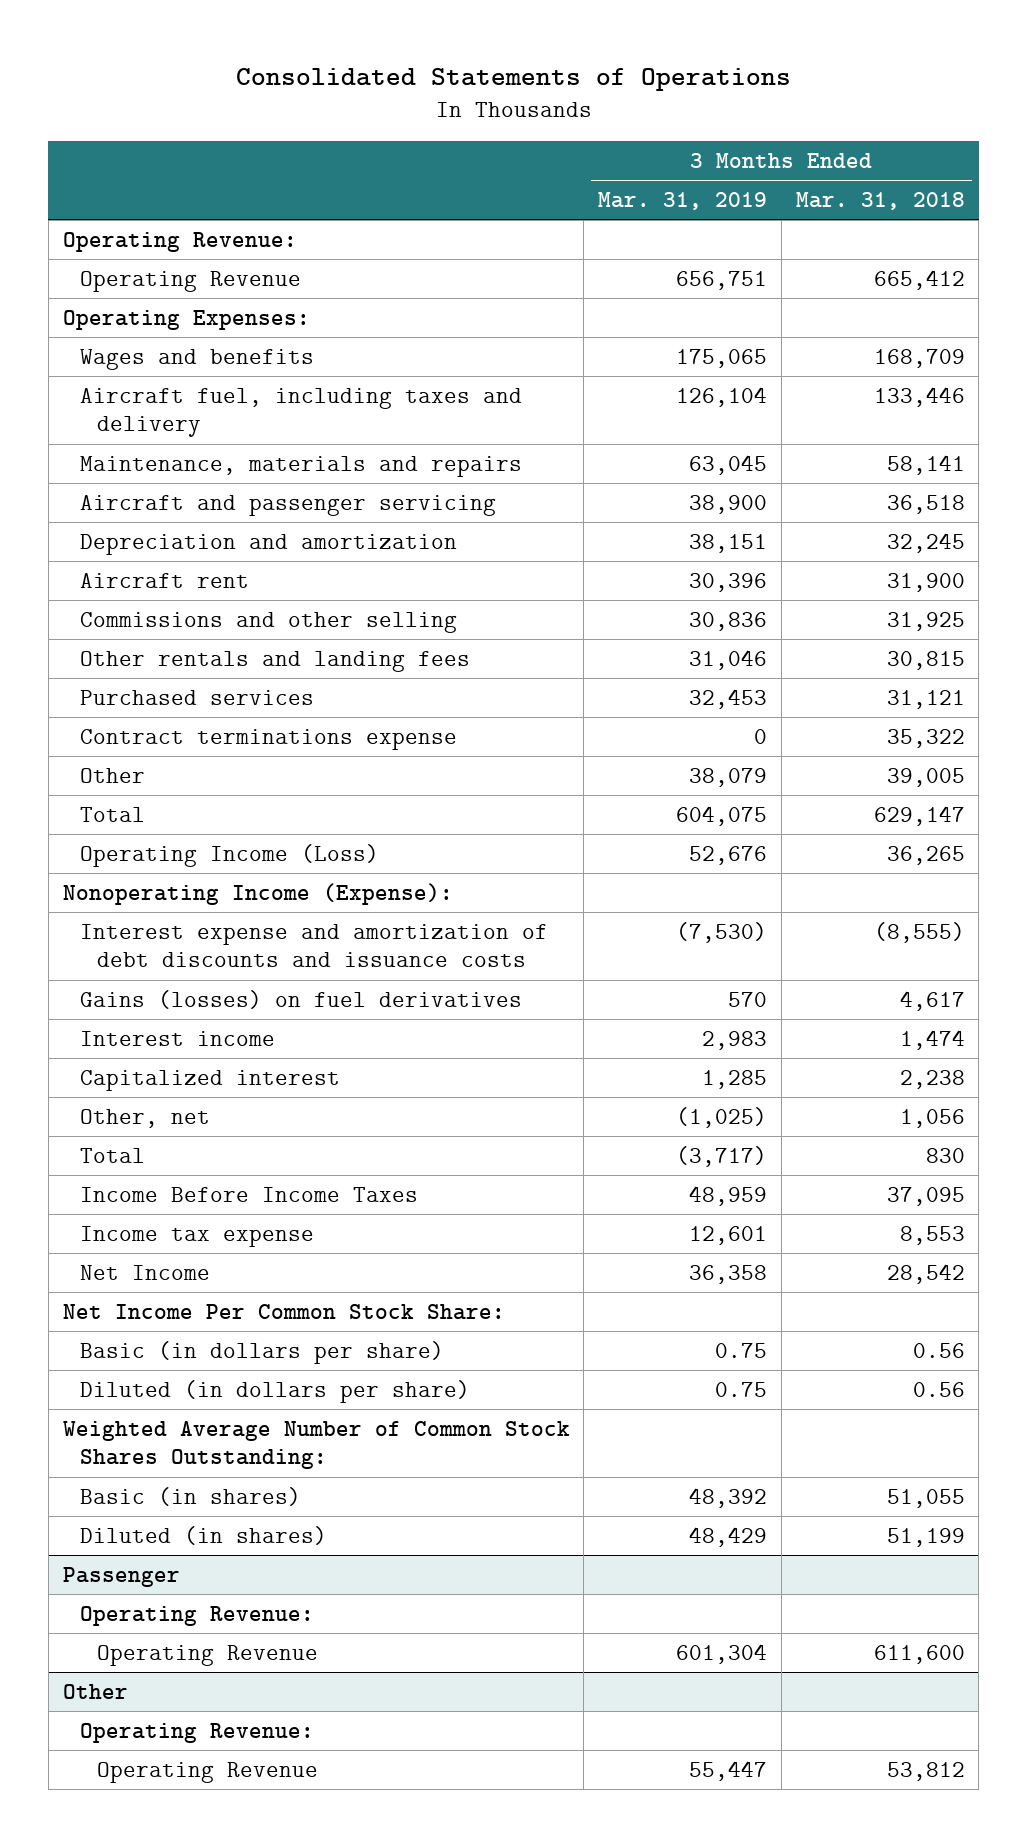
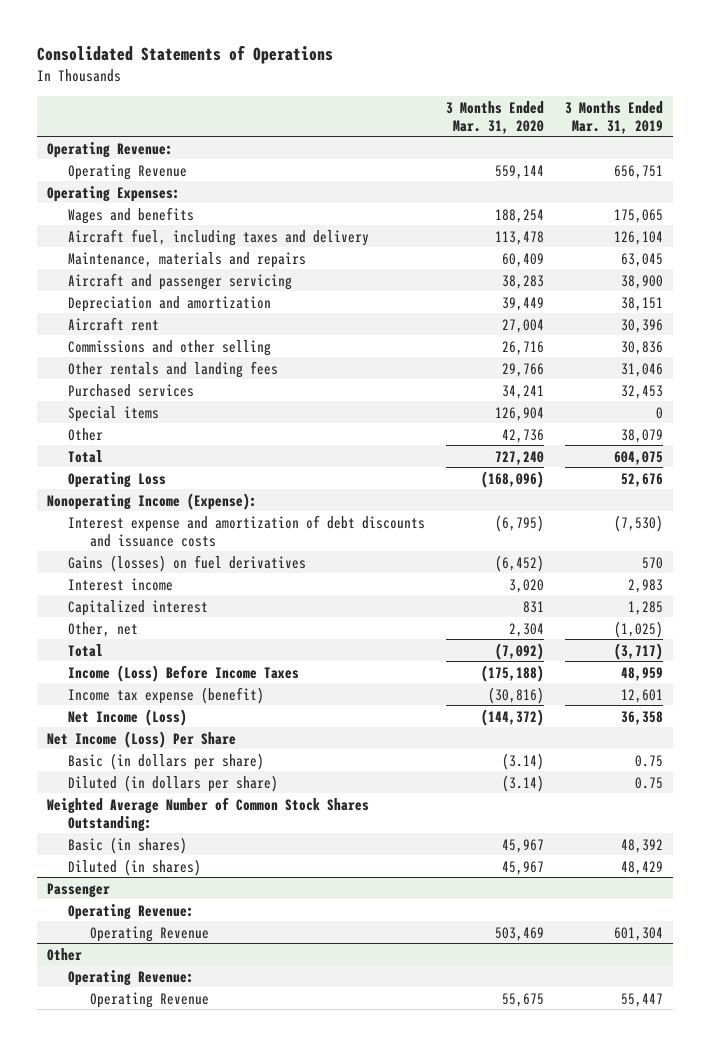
- | 3 Months Ended Mar. 31, 2019 | 3 Months Ended Mar. 31, 2018
+ | 3 Months Ended Mar. 31, 2020 | 3 Months Ended Mar. 31, 2019
- Contract terminations expense | 0 | 35,322
+ Special items | 126,904 | 0
- Operating Income (Loss) | 52,676 | 36,265
+ Operating Loss | (168,096) | 52,676
- Income Before Income Taxes | 48,959 | 37,095
- Income tax expense | 12,601 | 8,553
- Net Income | 36,358 | 28,542
- Net Income Per Common Stock Share:
+ Income (Loss) Before Income Taxes | (175,188) | 48,959
+ Income tax expense (benefit) | (30,816) | 12,601
+ Net Income (Loss) | (144,372) | 36,358
+ Net Income (Loss) Per Share

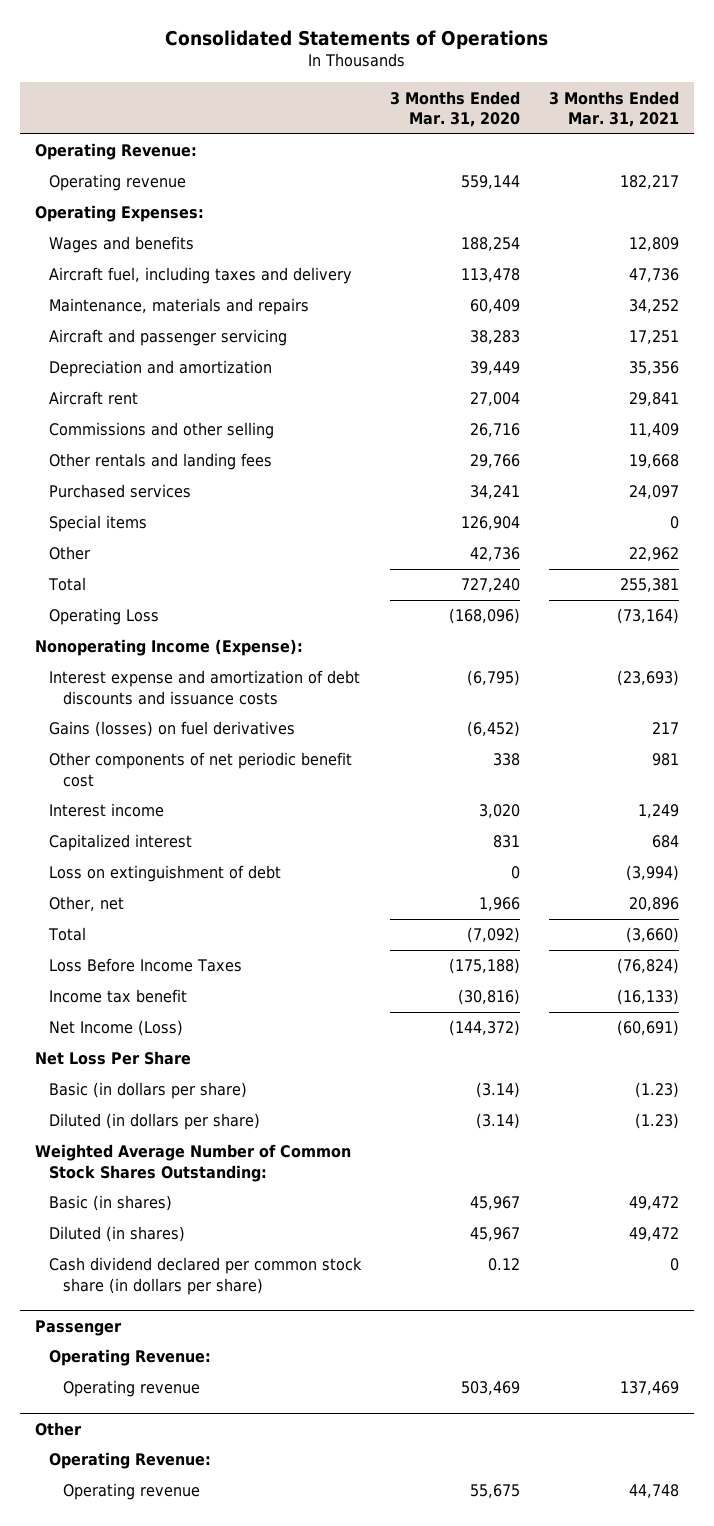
- | 3 Months Ended Mar. 31, 2020 | 3 Months Ended Mar. 31, 2019
+ | 3 Months Ended Mar. 31, 2020 | 3 Months Ended Mar. 31, 2021
- Operating Revenue | 559,144 | 656,751
+ Operating revenue | 559,144 | 182,217
+ Other components of net periodic benefit cost | 338 | 981
- Other, net | 2,304 | (1,025)
+ Loss on extinguishment of debt | 0 | (3,994)
+ Other, net | 1,966 | 20,896
- Income (Loss) Before Income Taxes | (175,188) | 48,959
- Income tax expense (benefit) | (30,816) | 12,601
+ Loss Before Income Taxes | (175,188) | (76,824)
+ Income tax benefit | (30,816) | (16,133)
- Net Income (Loss) Per Share
+ Net Loss Per Share
+ Cash dividend declared per common stock share (in dollars per share) | 0.12 | 0
@ Passenger
- Operating Revenue | 503,469 | 601,304
+ Operating revenue | 503,469 | 137,469
@ Other
- Operating Revenue | 55,675 | 55,447
+ Operating revenue | 55,675 | 44,748

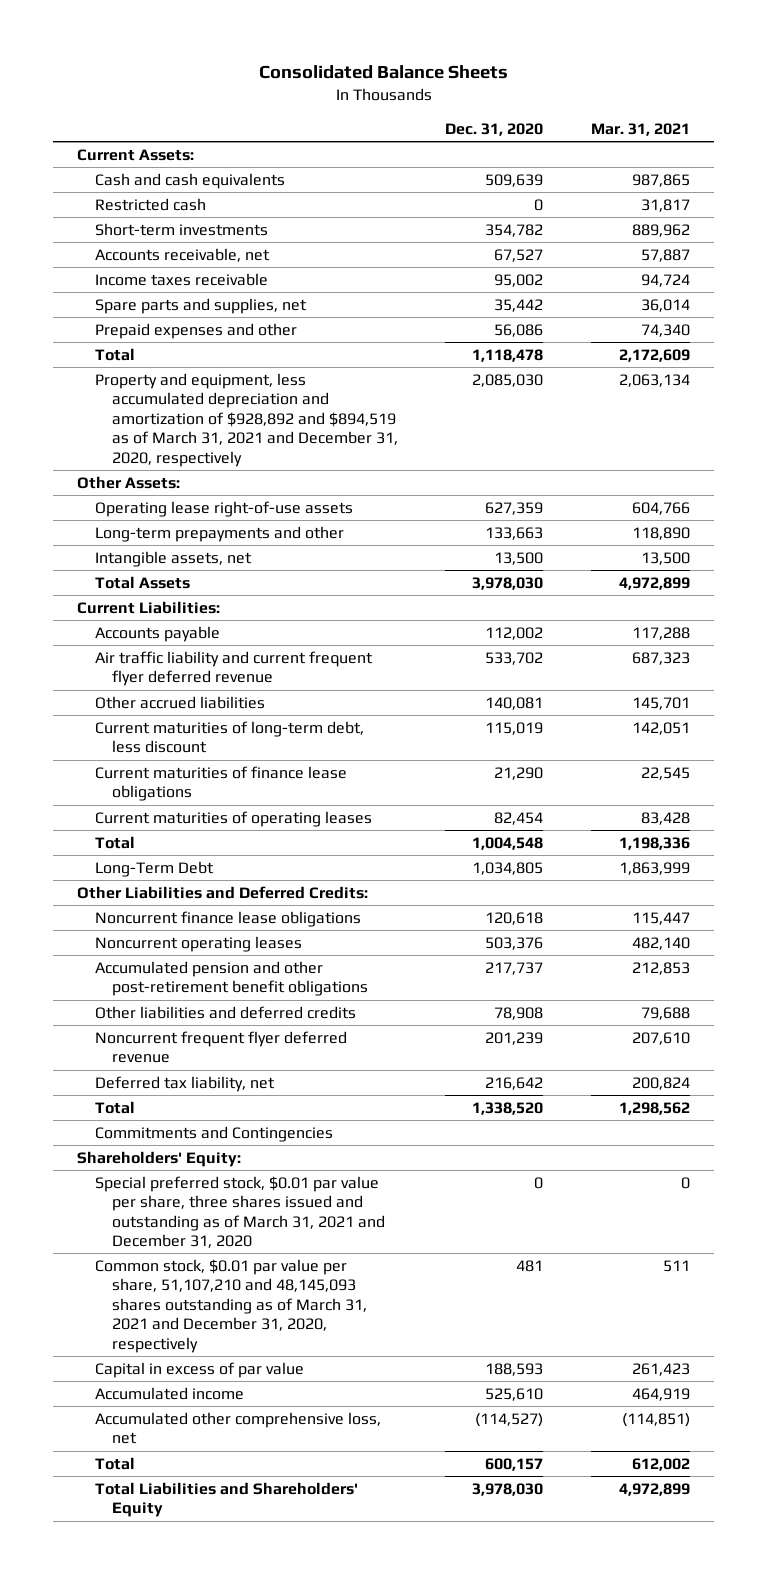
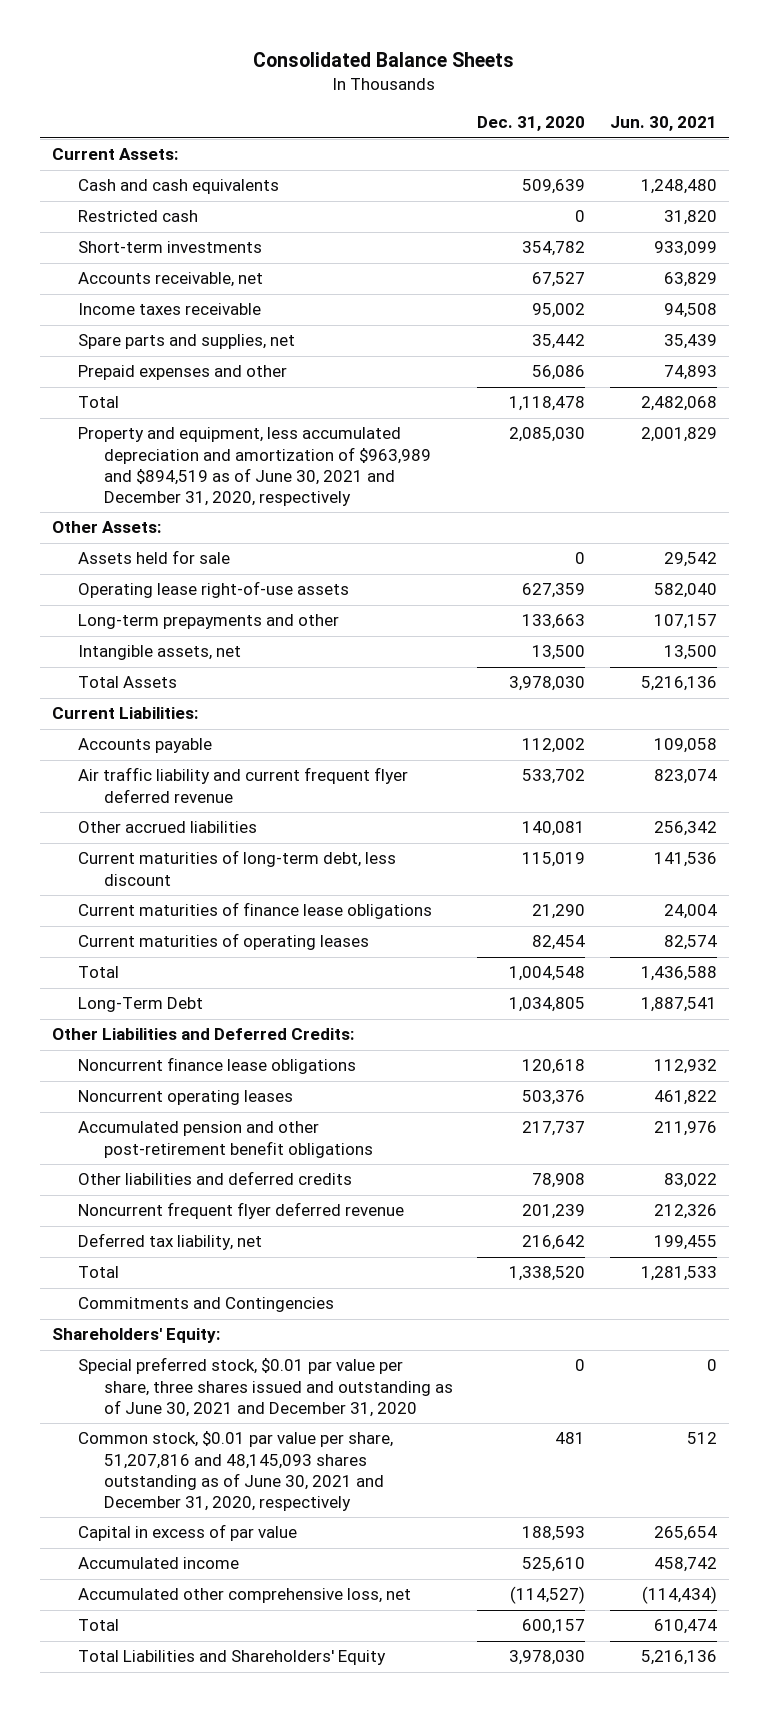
- | Dec. 31, 2020 | Mar. 31, 2021
+ | Dec. 31, 2020 | Jun. 30, 2021
- Property and equipment, less accumulated depreciation and amortization of $928,892 and $894,519 as of March 31, 2021 and December 31, 2020, respectively | 2,085,030 | 2,063,134
+ Property and equipment, less accumulated depreciation and amortization of $963,989 and $894,519 as of June 30, 2021 and December 31, 2020, respectively | 2,085,030 | 2,001,829
+ Assets held for sale | 0 | 29,542
- Special preferred stock, $0.01 par value per share, three shares issued and outstanding as of March 31, 2021 and December 31, 2020 | 0 | 0
- Common stock, $0.01 par value per share, 51,107,210 and 48,145,093 shares outstanding as of March 31, 2021 and December 31, 2020, respectively | 481 | 511
+ Special preferred stock, $0.01 par value per share, three shares issued and outstanding as of June 30, 2021 and December 31, 2020 | 0 | 0
+ Common stock, $0.01 par value per share, 51,207,816 and 48,145,093 shares outstanding as of June 30, 2021 and December 31, 2020, respectively | 481 | 512

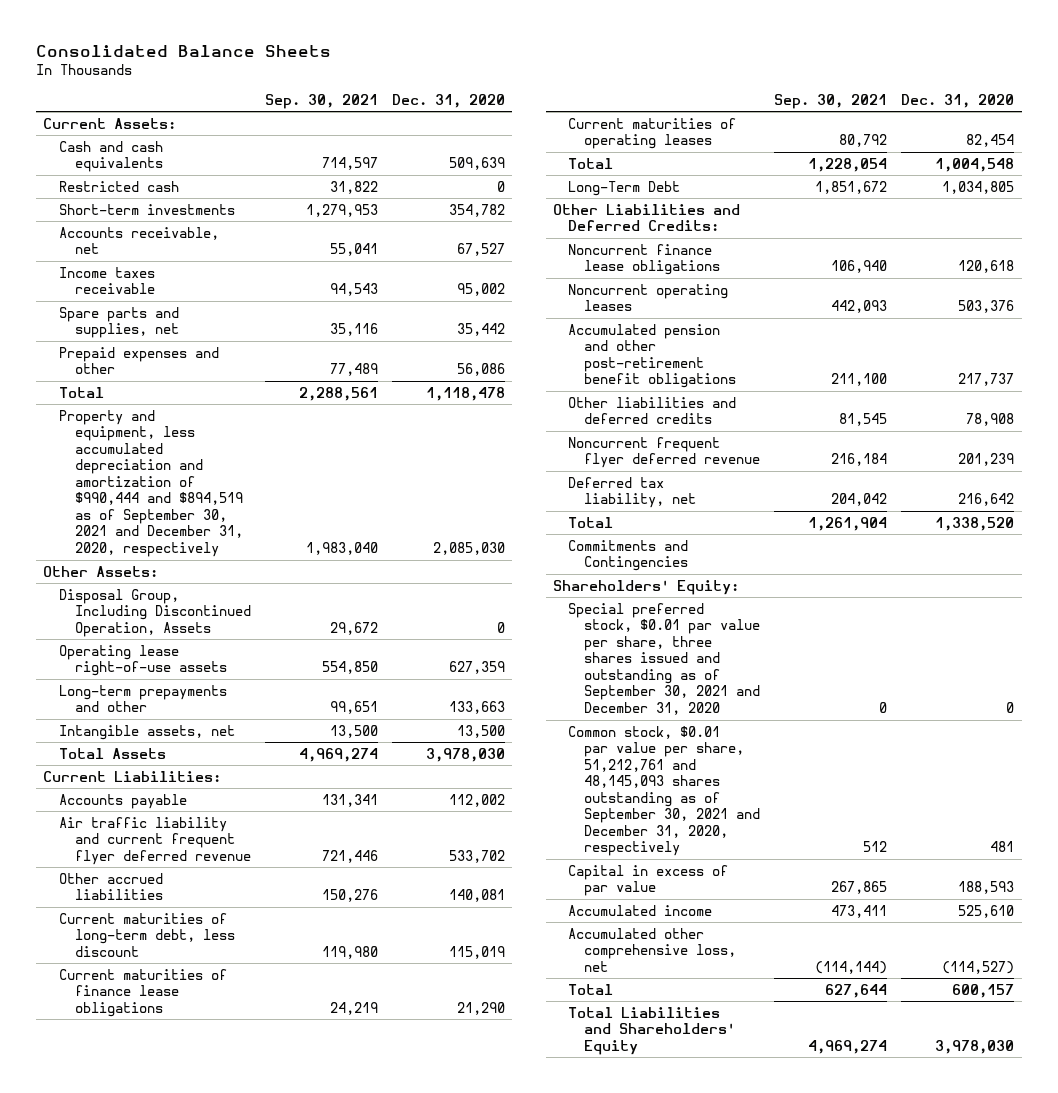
- | Dec. 31, 2020 | Jun. 30, 2021
+ | Sep. 30, 2021 | Dec. 31, 2020
- Property and equipment, less accumulated depreciation and amortization of $963,989 and $894,519 as of June 30, 2021 and December 31, 2020, respectively | 2,085,030 | 2,001,829
+ Property and equipment, less accumulated depreciation and amortization of $990,444 and $894,519 as of September 30, 2021 and December 31, 2020, respectively | 1,983,040 | 2,085,030
- Assets held for sale | 0 | 29,542
+ Disposal Group, Including Discontinued Operation, Assets | 29,672 | 0
- Special preferred stock, $0.01 par value per share, three shares issued and outstanding as of June 30, 2021 and December 31, 2020 | 0 | 0
- Common stock, $0.01 par value per share, 51,207,816 and 48,145,093 shares outstanding as of June 30, 2021 and December 31, 2020, respectively | 481 | 512
+ Special preferred stock, $0.01 par value per share, three shares issued and outstanding as of September 30, 2021 and December 31, 2020 | 0 | 0
+ Common stock, $0.01 par value per share, 51,212,761 and 48,145,093 shares outstanding as of September 30, 2021 and December 31, 2020, respectively | 512 | 481

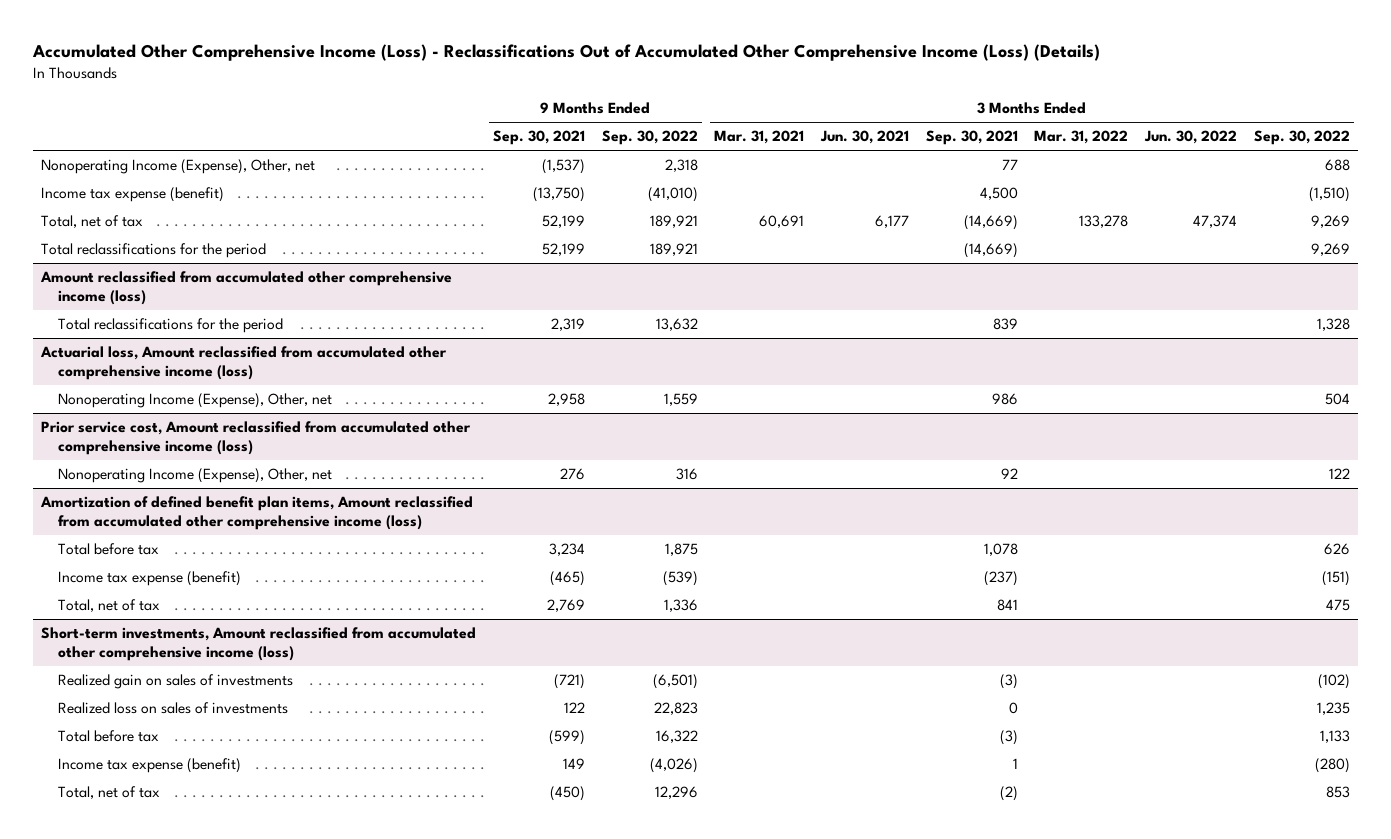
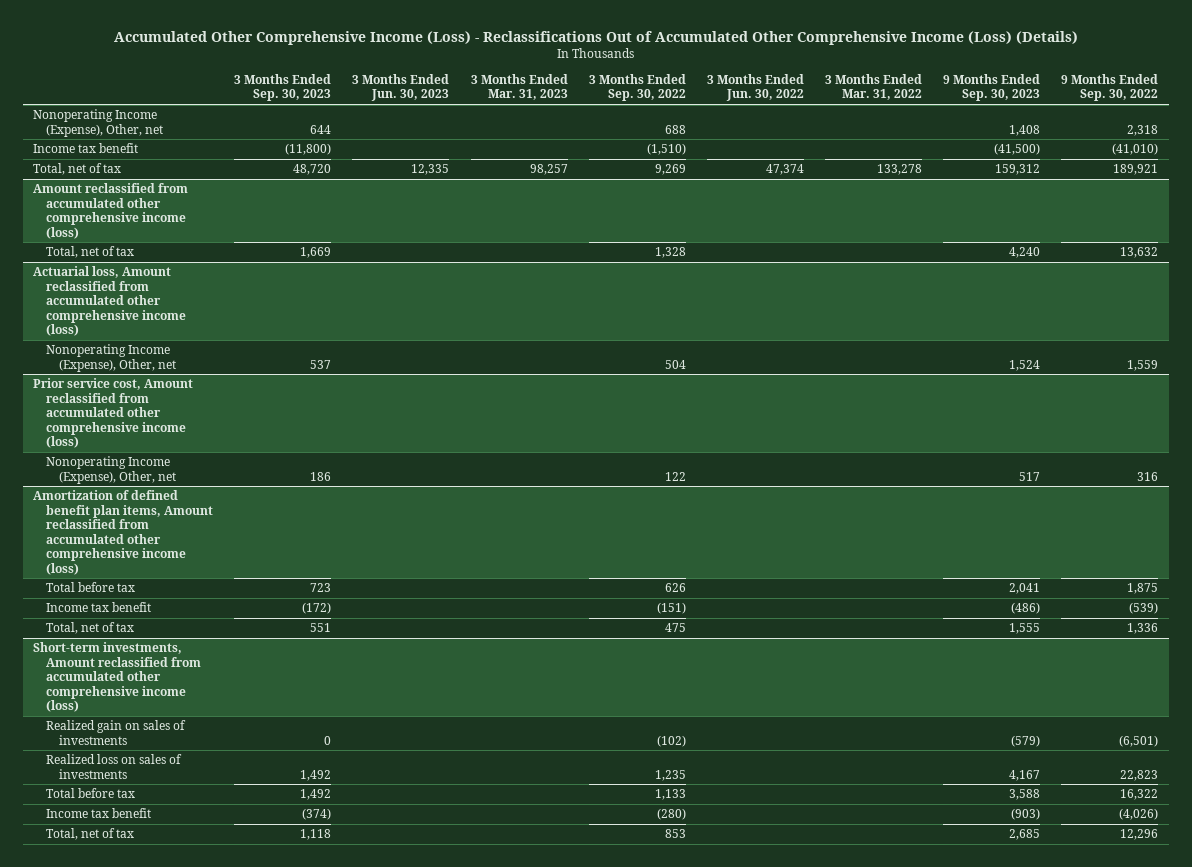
- | 9 Months Ended Sep. 30, 2021 | 9 Months Ended Sep. 30, 2022 | 3 Months Ended Mar. 31, 2021 | 3 Months Ended Jun. 30, 2021 | 3 Months Ended Sep. 30, 2021 | 3 Months Ended Mar. 31, 2022 | 3 Months Ended Jun. 30, 2022 | 3 Months Ended Sep. 30, 2022
+ | 3 Months Ended Sep. 30, 2023 | 3 Months Ended Jun. 30, 2023 | 3 Months Ended Mar. 31, 2023 | 3 Months Ended Sep. 30, 2022 | 3 Months Ended Jun. 30, 2022 | 3 Months Ended Mar. 31, 2022 | 9 Months Ended Sep. 30, 2023 | 9 Months Ended Sep. 30, 2022
- Income tax expense (benefit) | (13,750) | (41,010) | | | 4,500 | | | (1,510)
+ Income tax benefit | (11,800) | | | (1,510) | | | (41,500) | (41,010)
- Total reclassifications for the period | 52,199 | 189,921 | | | (14,669) | | | 9,269
@ Amount reclassified from accumulated other comprehensive income (loss)
- Total reclassifications for the period | 2,319 | 13,632 | | | 839 | | | 1,328
+ Total, net of tax | 1,669 | | | 1,328 | | | 4,240 | 13,632
@ Amortization of defined benefit plan items, Amount reclassified from accumulated other comprehensive income (loss)
- Income tax expense (benefit) | (465) | (539) | | | (237) | | | (151)
+ Income tax benefit | (172) | | | (151) | | | (486) | (539)
@ Short-term investments, Amount reclassified from accumulated other comprehensive income (loss)
- Income tax expense (benefit) | 149 | (4,026) | | | 1 | | | (280)
+ Income tax benefit | (374) | | | (280) | | | (903) | (4,026)

